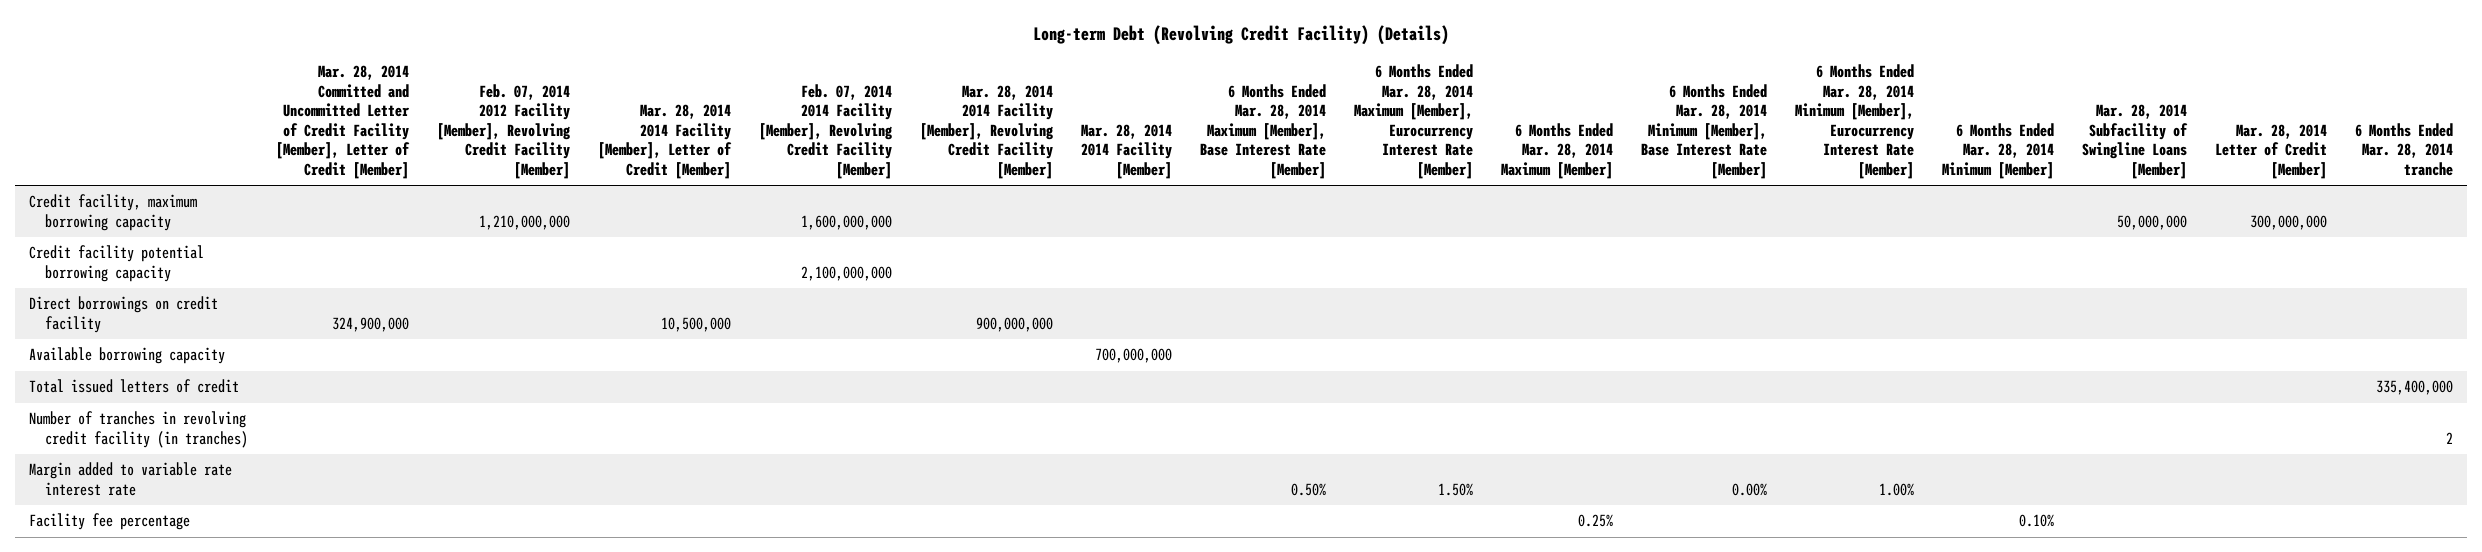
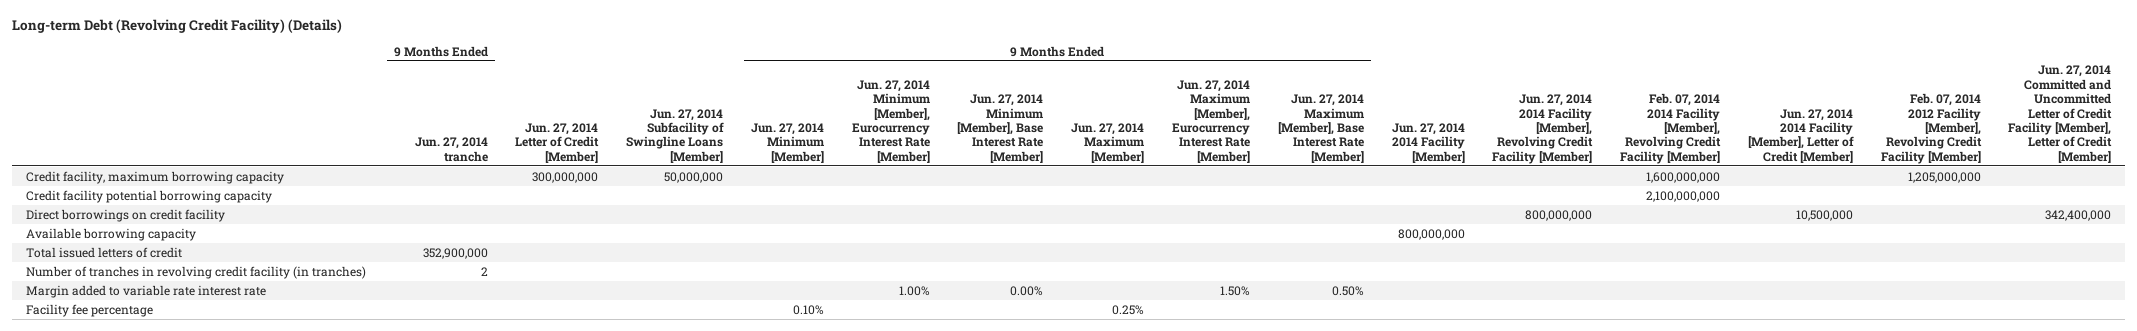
- | Mar. 28, 2014 Committed and Uncommitted Letter of Credit Facility [Member], Letter of Credit [Member] | Feb. 07, 2014 2012 Facility [Member], Revolving Credit Facility [Member] | Mar. 28, 2014 2014 Facility [Member], Letter of Credit [Member] | Feb. 07, 2014 2014 Facility [Member], Revolving Credit Facility [Member] | Mar. 28, 2014 2014 Facility [Member], Revolving Credit Facility [Member] | Mar. 28, 2014 2014 Facility [Member] | 6 Months Ended Mar. 28, 2014 Maximum [Member], Base Interest Rate [Member] | 6 Months Ended Mar. 28, 2014 Maximum [Member], Eurocurrency Interest Rate [Member] | 6 Months Ended Mar. 28, 2014 Maximum [Member] | 6 Months Ended Mar. 28, 2014 Minimum [Member], Base Interest Rate [Member] | 6 Months Ended Mar. 28, 2014 Minimum [Member], Eurocurrency Interest Rate [Member] | 6 Months Ended Mar. 28, 2014 Minimum [Member] | Mar. 28, 2014 Subfacility of Swingline Loans [Member] | Mar. 28, 2014 Letter of Credit [Member] | 6 Months Ended Mar. 28, 2014 tranche
+ | 9 Months Ended Jun. 27, 2014 tranche | Jun. 27, 2014 Letter of Credit [Member] | Jun. 27, 2014 Subfacility of Swingline Loans [Member] | 9 Months Ended Jun. 27, 2014 Minimum [Member] | 9 Months Ended Jun. 27, 2014 Minimum [Member], Eurocurrency Interest Rate [Member] | 9 Months Ended Jun. 27, 2014 Minimum [Member], Base Interest Rate [Member] | 9 Months Ended Jun. 27, 2014 Maximum [Member] | 9 Months Ended Jun. 27, 2014 Maximum [Member], Eurocurrency Interest Rate [Member] | 9 Months Ended Jun. 27, 2014 Maximum [Member], Base Interest Rate [Member] | Jun. 27, 2014 2014 Facility [Member] | Jun. 27, 2014 2014 Facility [Member], Revolving Credit Facility [Member] | Feb. 07, 2014 2014 Facility [Member], Revolving Credit Facility [Member] | Jun. 27, 2014 2014 Facility [Member], Letter of Credit [Member] | Feb. 07, 2014 2012 Facility [Member], Revolving Credit Facility [Member] | Jun. 27, 2014 Committed and Uncommitted Letter of Credit Facility [Member], Letter of Credit [Member]
- Credit facility, maximum borrowing capacity | | 1,210,000,000 | | 1,600,000,000 | | | | | | | | | 50,000,000 | 300,000,000 |
+ Credit facility, maximum borrowing capacity | | 300,000,000 | 50,000,000 | | | | | | | | | 1,600,000,000 | | 1,205,000,000 |

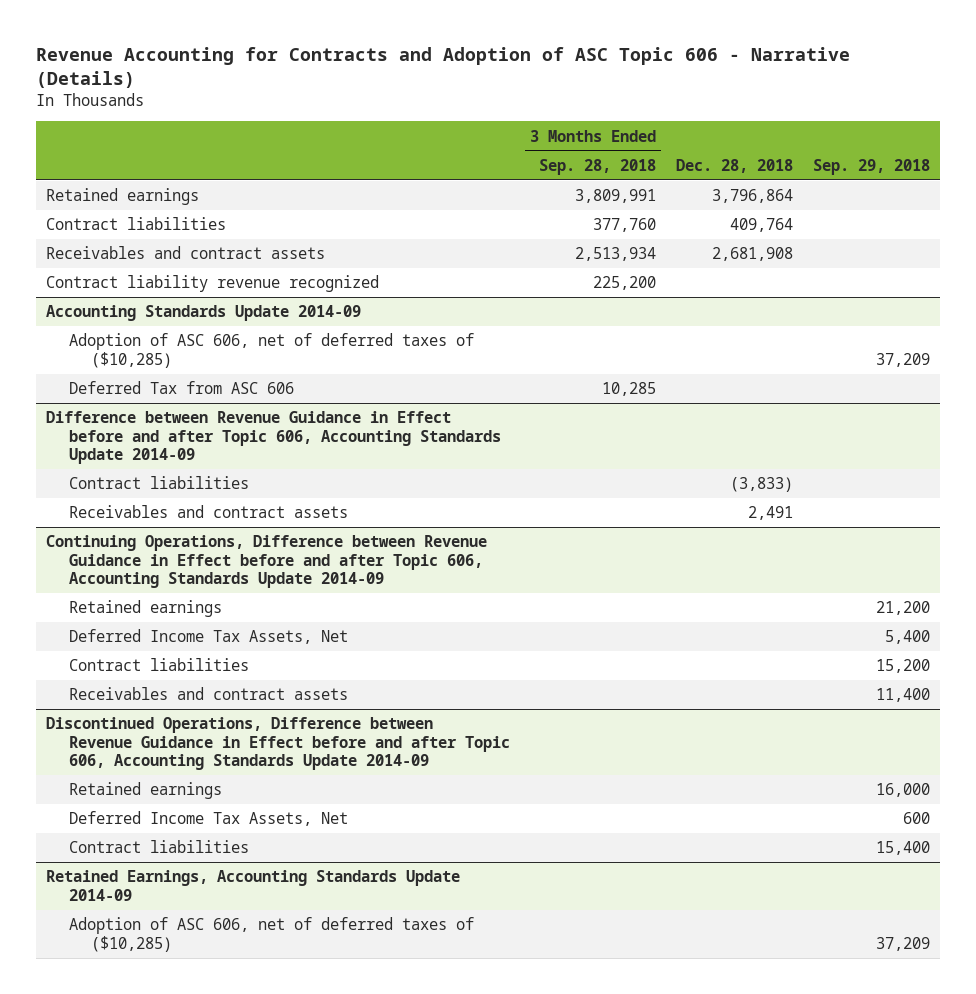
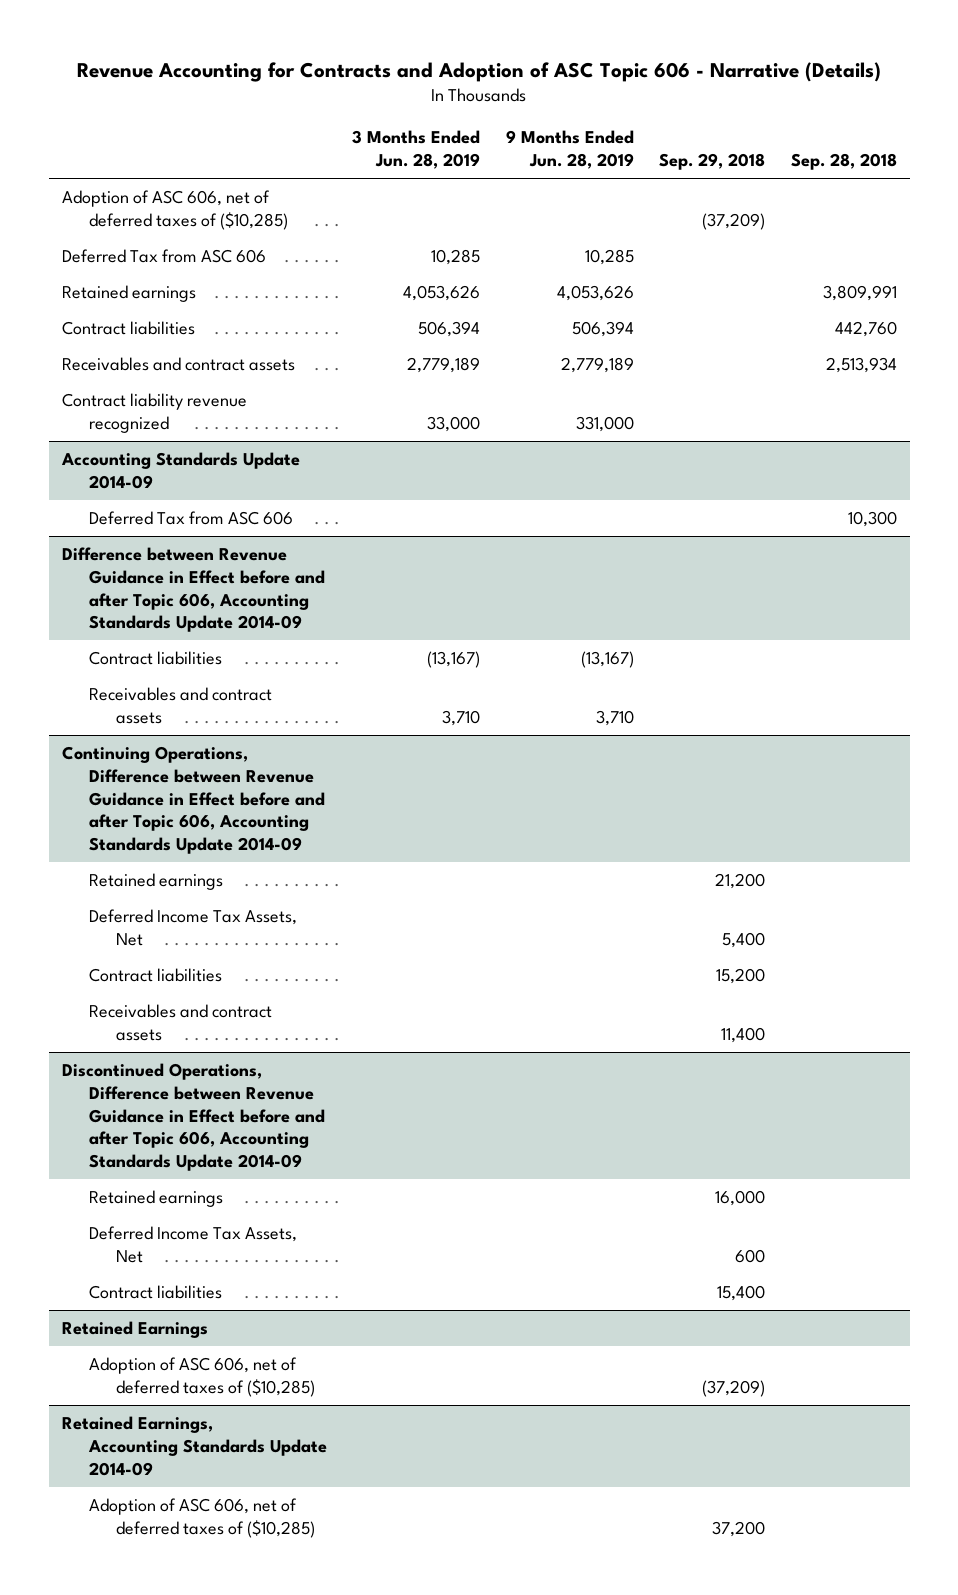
- | 3 Months Ended Sep. 28, 2018 | Dec. 28, 2018 | Sep. 29, 2018
+ | 3 Months Ended Jun. 28, 2019 | 9 Months Ended Jun. 28, 2019 | Sep. 29, 2018 | Sep. 28, 2018
+ Adoption of ASC 606, net of deferred taxes of ($10,285) | | | (37,209) |
+ Deferred Tax from ASC 606 | 10,285 | 10,285 | |
@ Accounting Standards Update 2014-09
- Adoption of ASC 606, net of deferred taxes of ($10,285) | | | 37,209
+ Retained Earnings
+ Adoption of ASC 606, net of deferred taxes of ($10,285) | | | (37,209) |
@ Retained Earnings, Accounting Standards Update 2014-09
- Adoption of ASC 606, net of deferred taxes of ($10,285) | | | 37,209
+ Adoption of ASC 606, net of deferred taxes of ($10,285) | | | 37,200 |

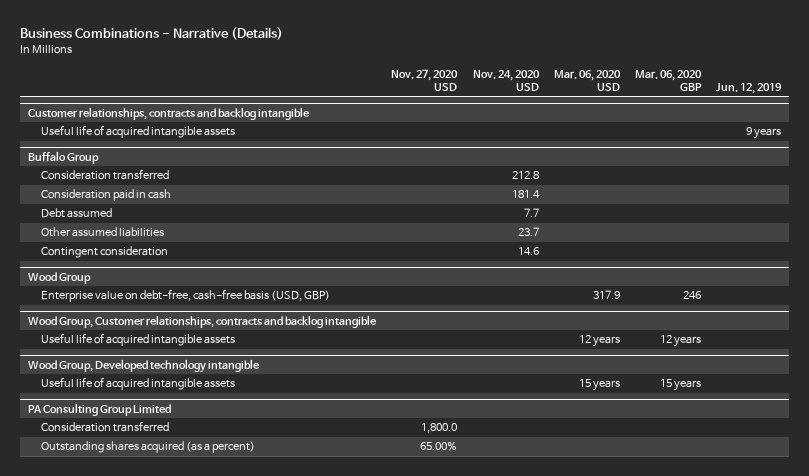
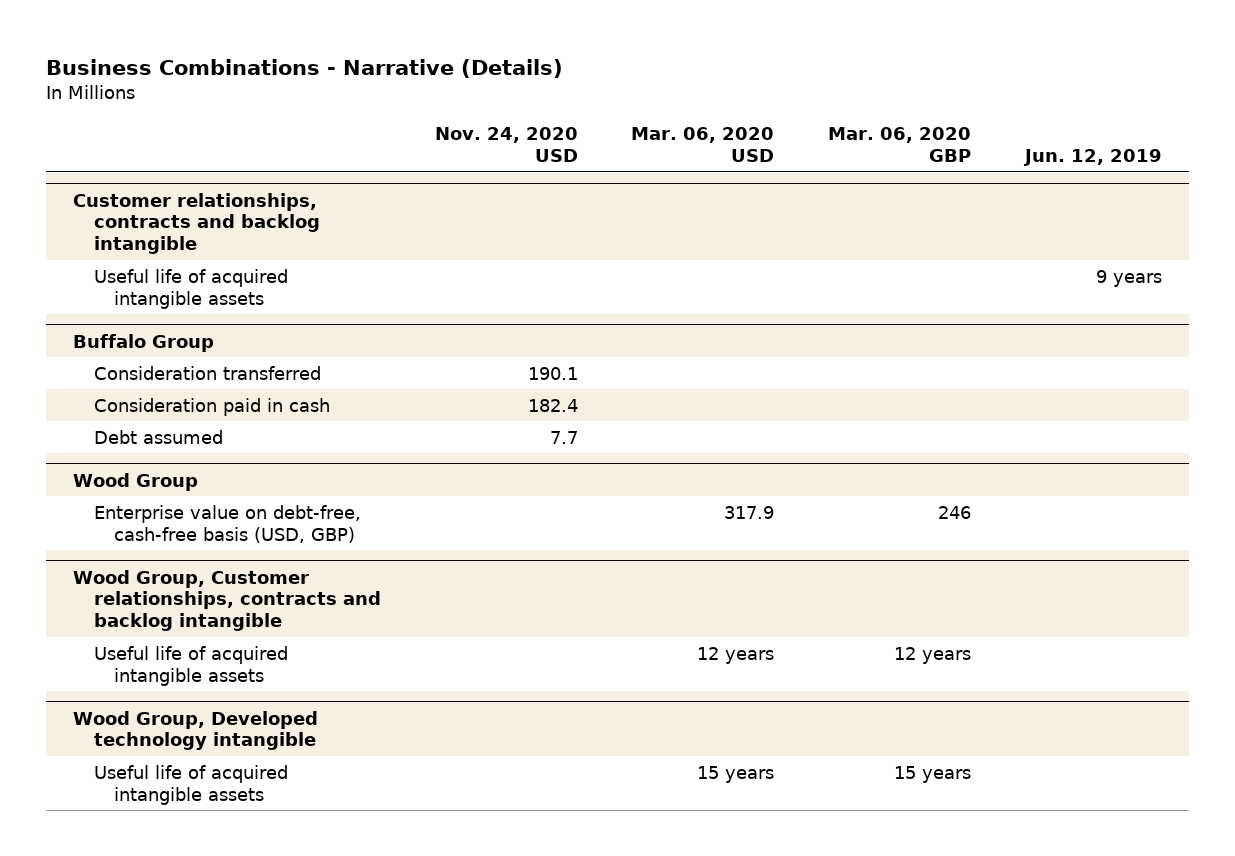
- | Nov. 27, 2020 USD | Nov. 24, 2020 USD | Mar. 06, 2020 USD | Mar. 06, 2020 GBP | Jun. 12, 2019
+ | Nov. 24, 2020 USD | Mar. 06, 2020 USD | Mar. 06, 2020 GBP | Jun. 12, 2019
@ Buffalo Group
- Consideration transferred | | 212.8 | | |
- Consideration paid in cash | | 181.4 | | |
+ Consideration transferred | 190.1 | | |
+ Consideration paid in cash | 182.4 | | |
- Other assumed liabilities | | 23.7 | | |
- Contingent consideration | | 14.6 | | |
- PA Consulting Group Limited
- Consideration transferred | 1,800.0 | | | |
- Outstanding shares acquired (as a percent) | 65.00% | | | |

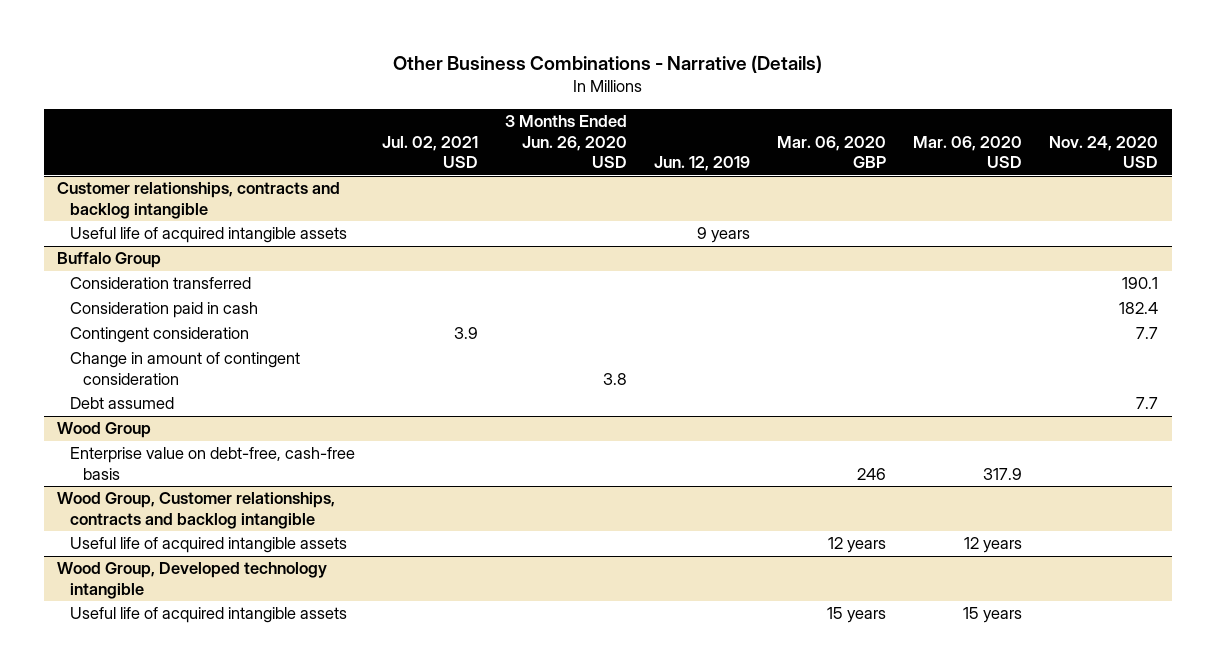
- Business Combinations - Narrative (Details)
+ Other Business Combinations - Narrative (Details)
- | Nov. 24, 2020 USD | Mar. 06, 2020 USD | Mar. 06, 2020 GBP | Jun. 12, 2019
+ | Jul. 02, 2021 USD | 3 Months Ended Jun. 26, 2020 USD | Jun. 12, 2019 | Mar. 06, 2020 GBP | Mar. 06, 2020 USD | Nov. 24, 2020 USD
@ Buffalo Group
+ Contingent consideration | 3.9 | | | | | 7.7
+ Change in amount of contingent consideration | | 3.8 | | | |
@ Wood Group
- Enterprise value on debt-free, cash-free basis (USD, GBP) | | 317.9 | 246 |
+ Enterprise value on debt-free, cash-free basis | | | | 246 | 317.9 |

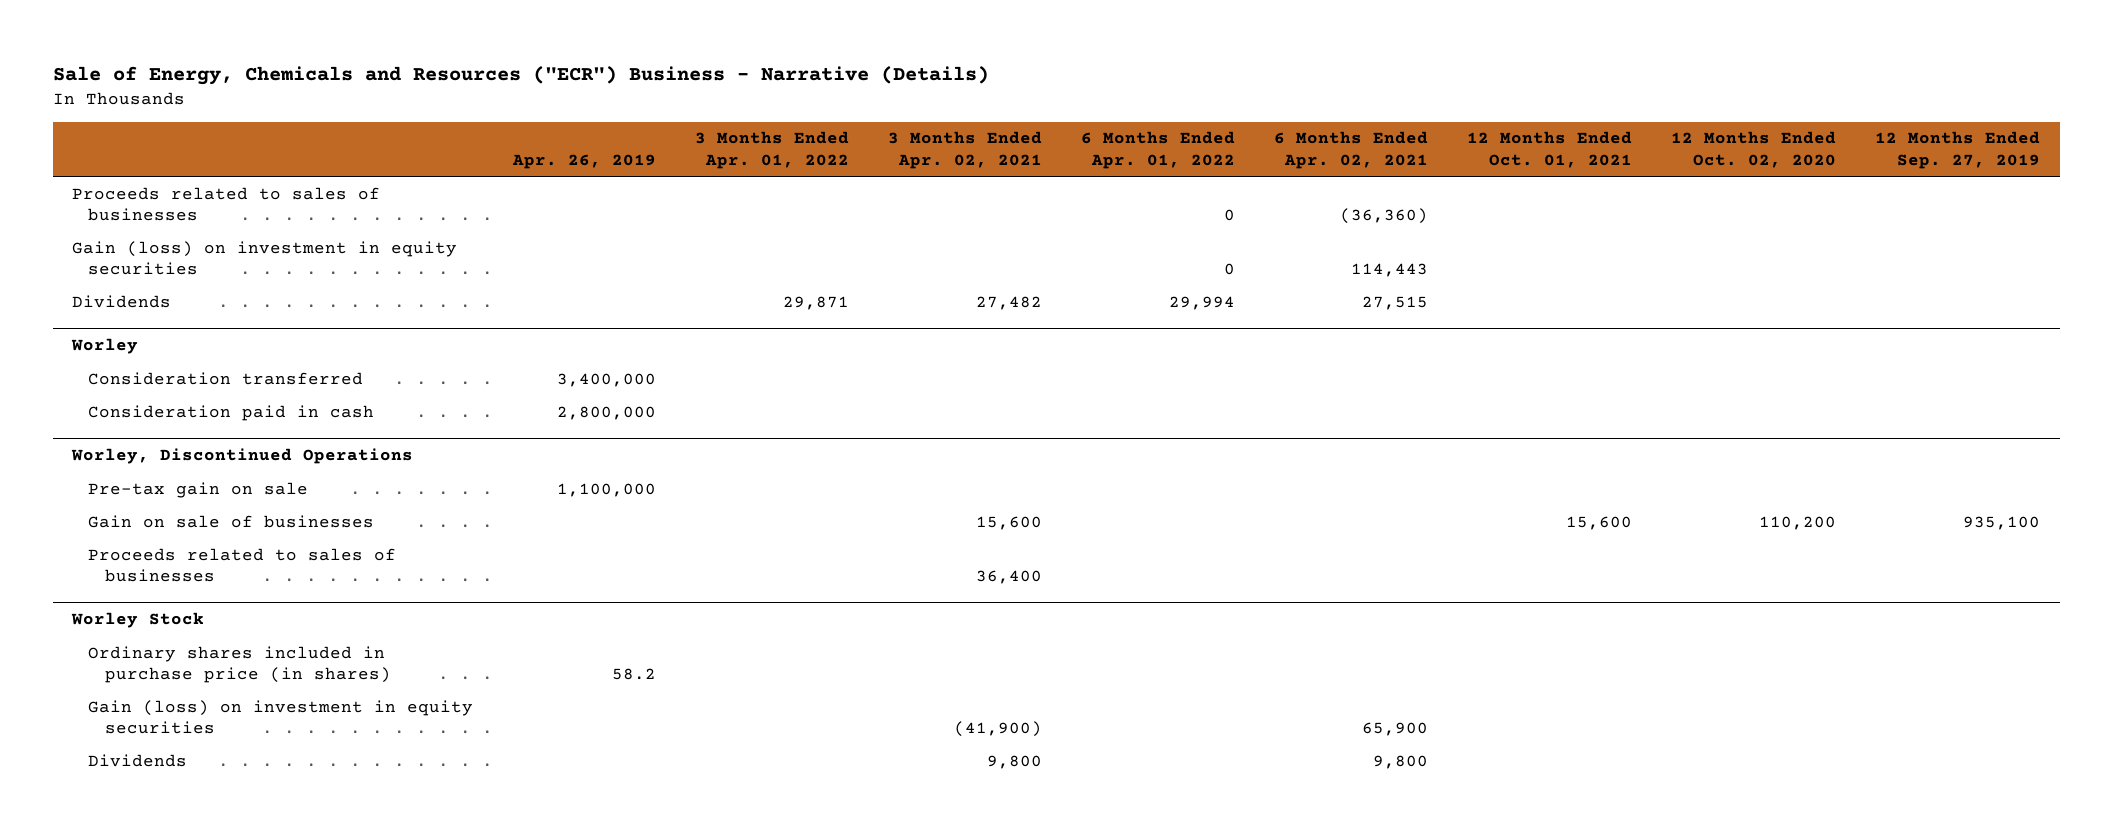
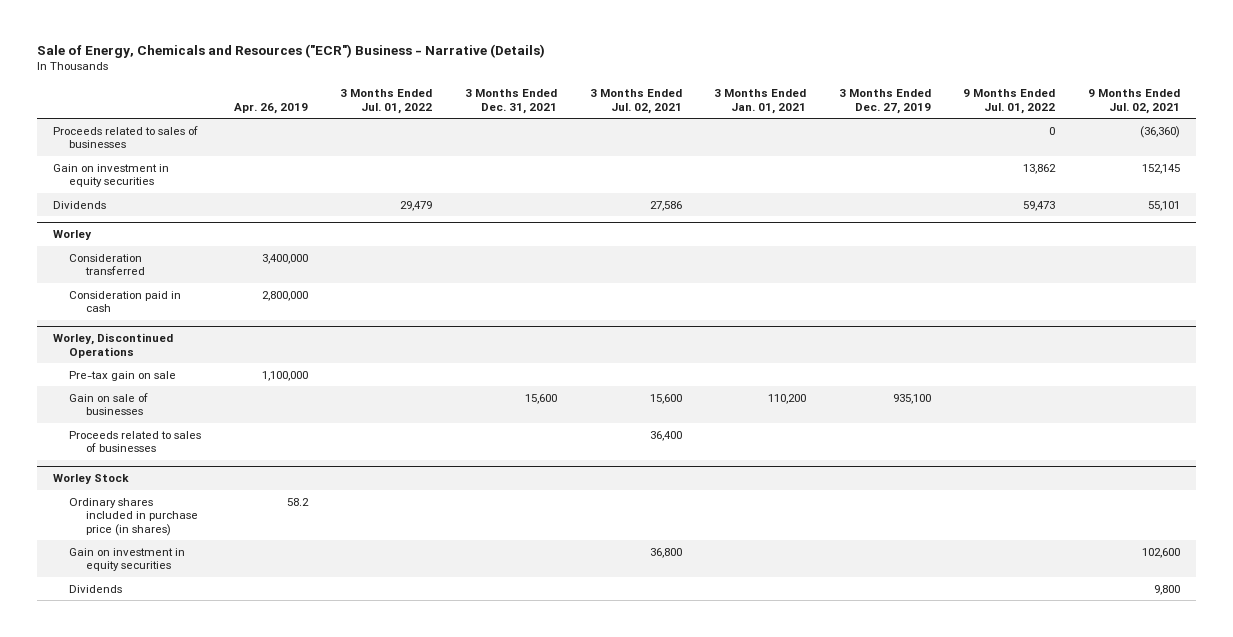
- | Apr. 26, 2019 | 3 Months Ended Apr. 01, 2022 | 3 Months Ended Apr. 02, 2021 | 6 Months Ended Apr. 01, 2022 | 6 Months Ended Apr. 02, 2021 | 12 Months Ended Oct. 01, 2021 | 12 Months Ended Oct. 02, 2020 | 12 Months Ended Sep. 27, 2019
+ | Apr. 26, 2019 | 3 Months Ended Jul. 01, 2022 | 3 Months Ended Dec. 31, 2021 | 3 Months Ended Jul. 02, 2021 | 3 Months Ended Jan. 01, 2021 | 3 Months Ended Dec. 27, 2019 | 9 Months Ended Jul. 01, 2022 | 9 Months Ended Jul. 02, 2021
- Gain (loss) on investment in equity securities | | | | 0 | 114,443 | | |
+ Gain on investment in equity securities | | | | | | | 13,862 | 152,145
@ Worley Stock
- Gain (loss) on investment in equity securities | | | (41,900) | | 65,900 | | |
+ Gain on investment in equity securities | | | | 36,800 | | | | 102,600

